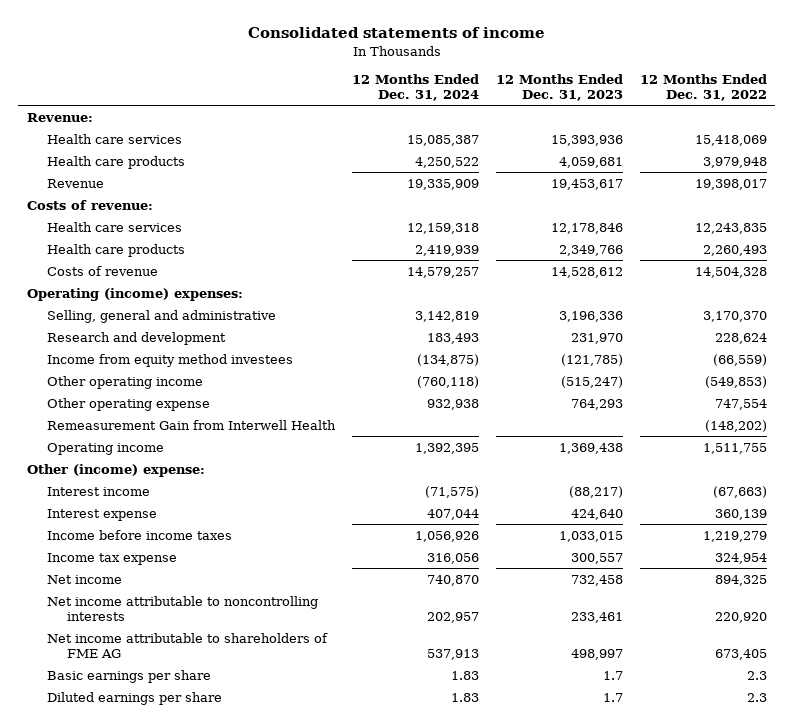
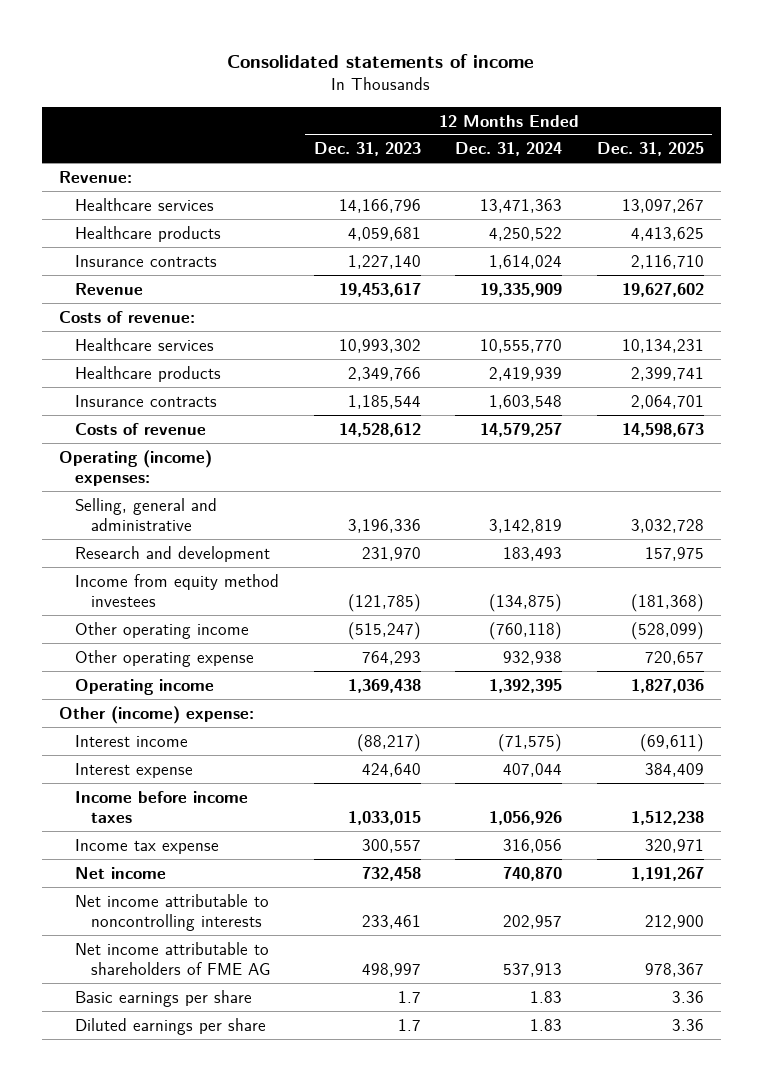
- | 12 Months Ended Dec. 31, 2024 | 12 Months Ended Dec. 31, 2023 | 12 Months Ended Dec. 31, 2022
+ | 12 Months Ended Dec. 31, 2023 | 12 Months Ended Dec. 31, 2024 | 12 Months Ended Dec. 31, 2025
- Health care services | 15,085,387 | 15,393,936 | 15,418,069
- Health care products | 4,250,522 | 4,059,681 | 3,979,948
+ Healthcare services | 14,166,796 | 13,471,363 | 13,097,267
+ Healthcare products | 4,059,681 | 4,250,522 | 4,413,625
+ Insurance contracts | 1,227,140 | 1,614,024 | 2,116,710
- Health care services | 12,159,318 | 12,178,846 | 12,243,835
- Health care products | 2,419,939 | 2,349,766 | 2,260,493
+ Healthcare services | 10,993,302 | 10,555,770 | 10,134,231
+ Healthcare products | 2,349,766 | 2,419,939 | 2,399,741
+ Insurance contracts | 1,185,544 | 1,603,548 | 2,064,701
- Remeasurement Gain from Interwell Health | | | (148,202)

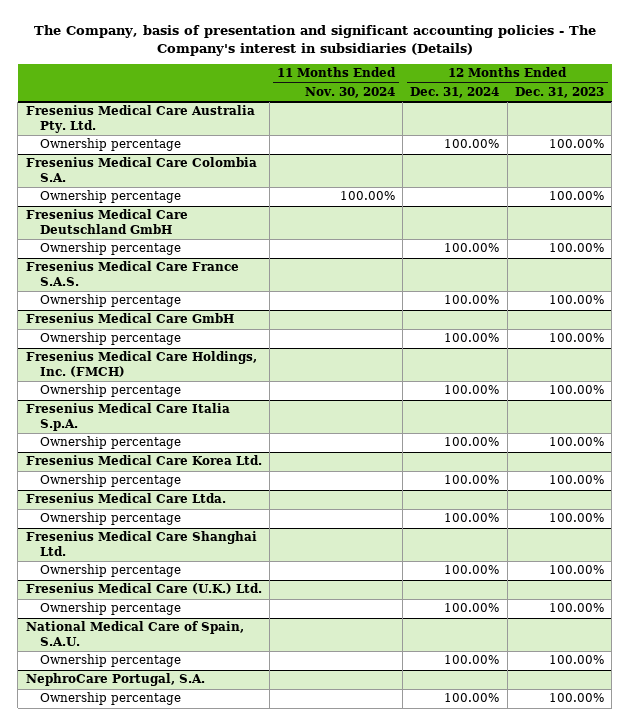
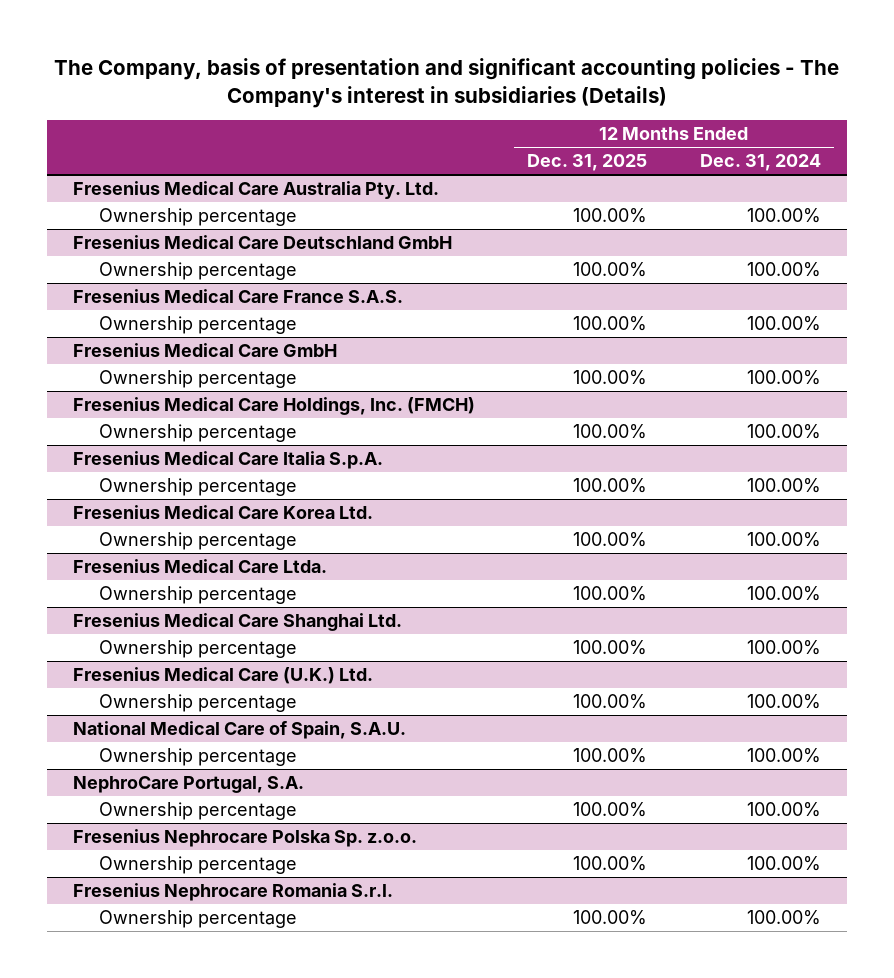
- | 11 Months Ended Nov. 30, 2024 | 12 Months Ended Dec. 31, 2024 | 12 Months Ended Dec. 31, 2023
+ | 12 Months Ended Dec. 31, 2025 | 12 Months Ended Dec. 31, 2024
- Fresenius Medical Care Colombia S.A.
- Ownership percentage | 100.00% | | 100.00%
+ Fresenius Nephrocare Polska Sp. z.o.o.
+ Ownership percentage | 100.00% | 100.00%
+ Fresenius Nephrocare Romania S.r.l.
+ Ownership percentage | 100.00% | 100.00%

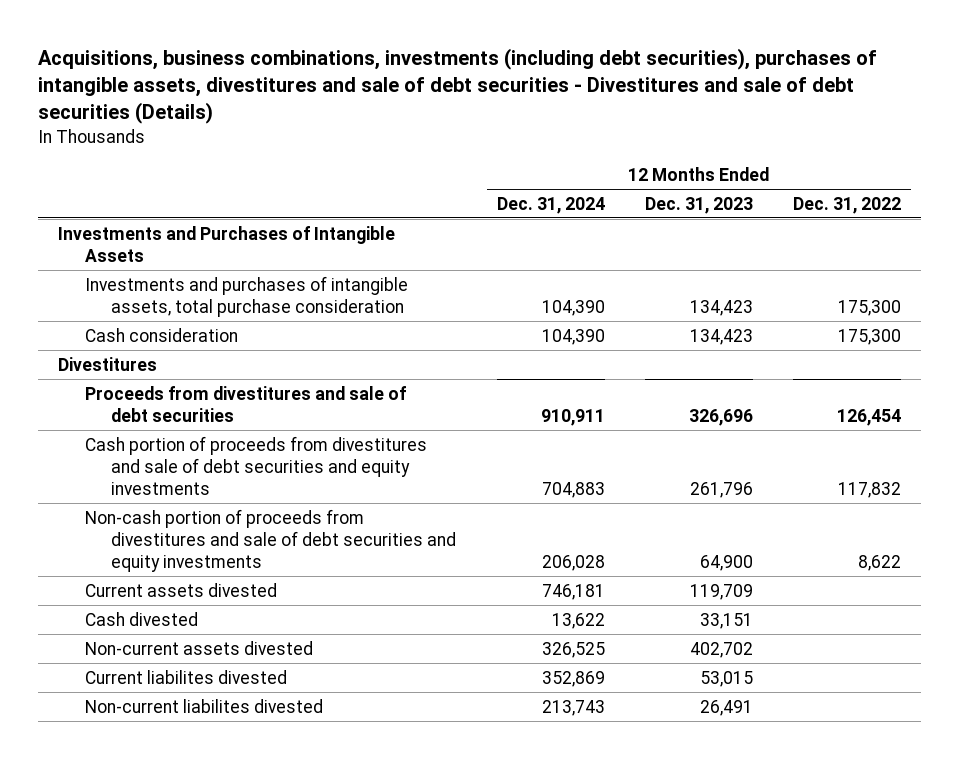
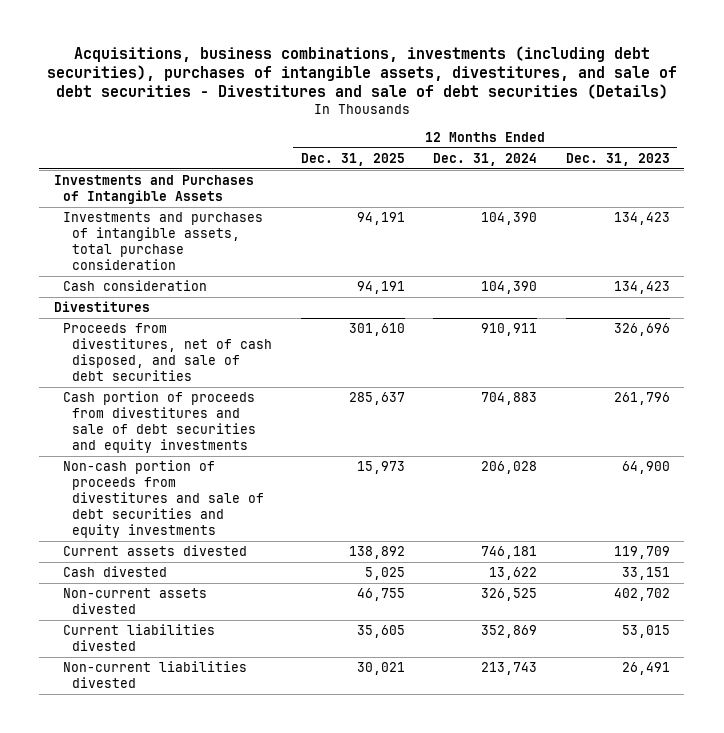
- Acquisitions, business combinations, investments (including debt securities), purchases of intangible assets, divestitures and sale of debt securities - Divestitures and sale of debt securities (Details)
+ Acquisitions, business combinations, investments (including debt securities), purchases of intangible assets, divestitures, and sale of debt securities - Divestitures and sale of debt securities (Details)
- | 12 Months Ended Dec. 31, 2024 | 12 Months Ended Dec. 31, 2023 | 12 Months Ended Dec. 31, 2022
+ | 12 Months Ended Dec. 31, 2025 | 12 Months Ended Dec. 31, 2024 | 12 Months Ended Dec. 31, 2023
- Proceeds from divestitures and sale of debt securities | 910,911 | 326,696 | 126,454
+ Proceeds from divestitures, net of cash disposed, and sale of debt securities | 301,610 | 910,911 | 326,696
- Current liabilites divested | 352,869 | 53,015 |
- Non-current liabilites divested | 213,743 | 26,491 |
+ Current liabilities divested | 35,605 | 352,869 | 53,015
+ Non-current liabilities divested | 30,021 | 213,743 | 26,491

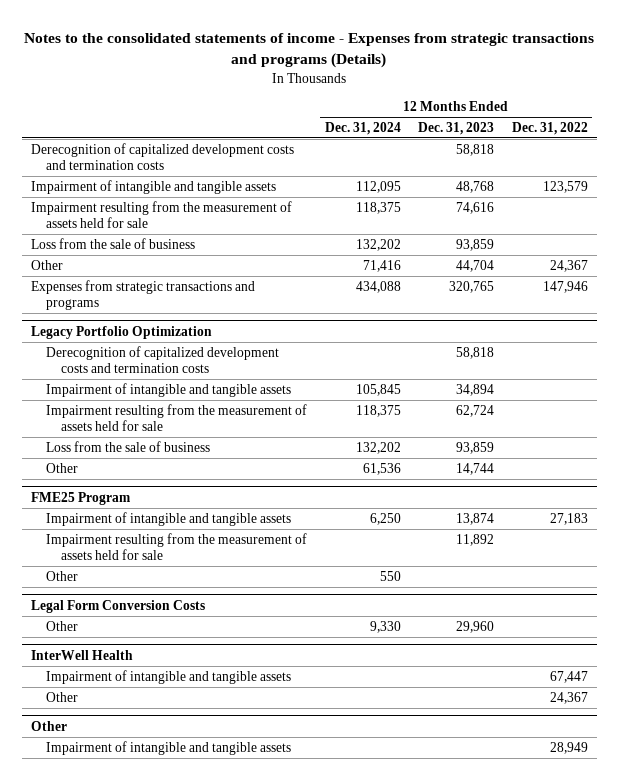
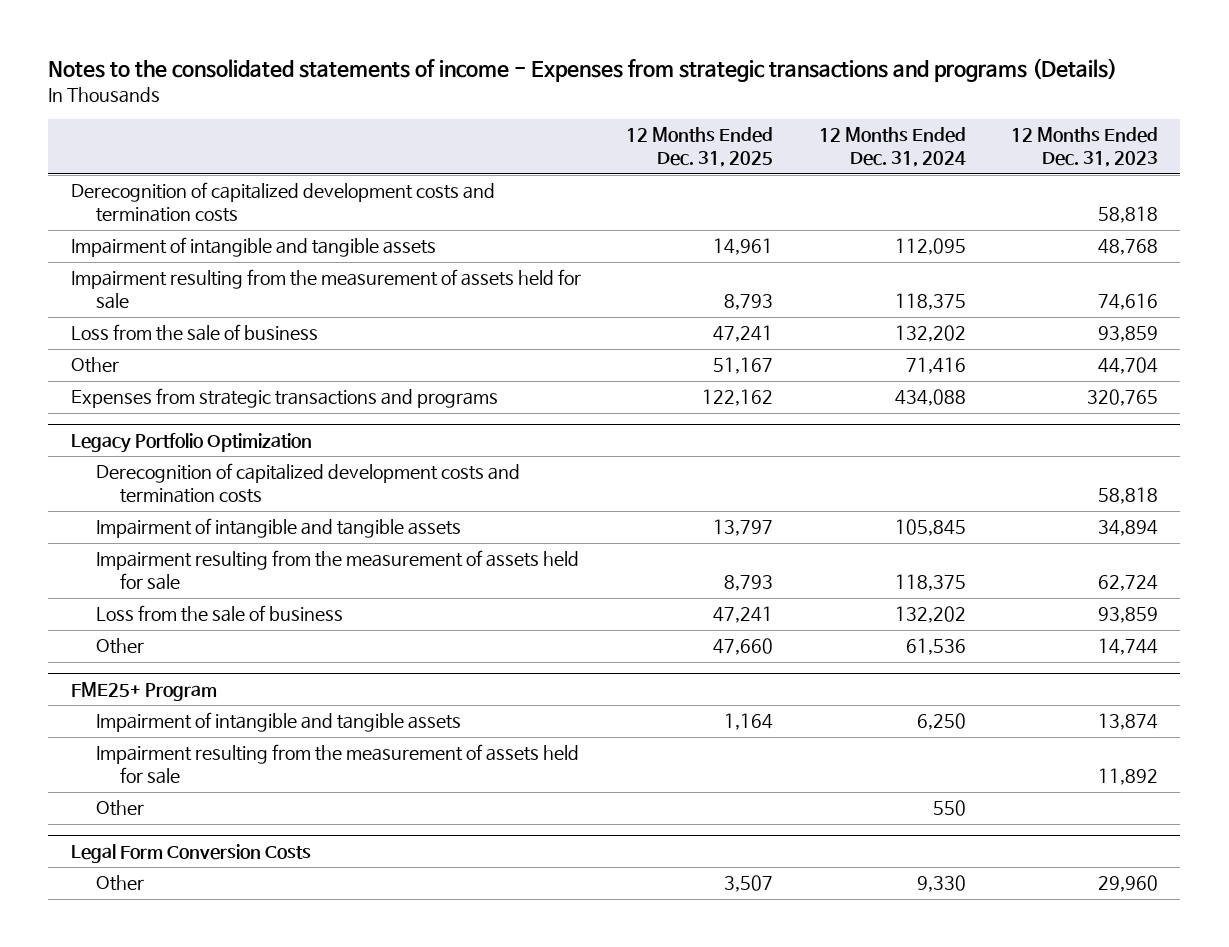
- | 12 Months Ended Dec. 31, 2024 | 12 Months Ended Dec. 31, 2023 | 12 Months Ended Dec. 31, 2022
+ | 12 Months Ended Dec. 31, 2025 | 12 Months Ended Dec. 31, 2024 | 12 Months Ended Dec. 31, 2023
- FME25 Program
+ FME25+ Program
- InterWell Health
- Impairment of intangible and tangible assets | | | 67,447
- Other | | | 24,367
- Other
- Impairment of intangible and tangible assets | | | 28,949

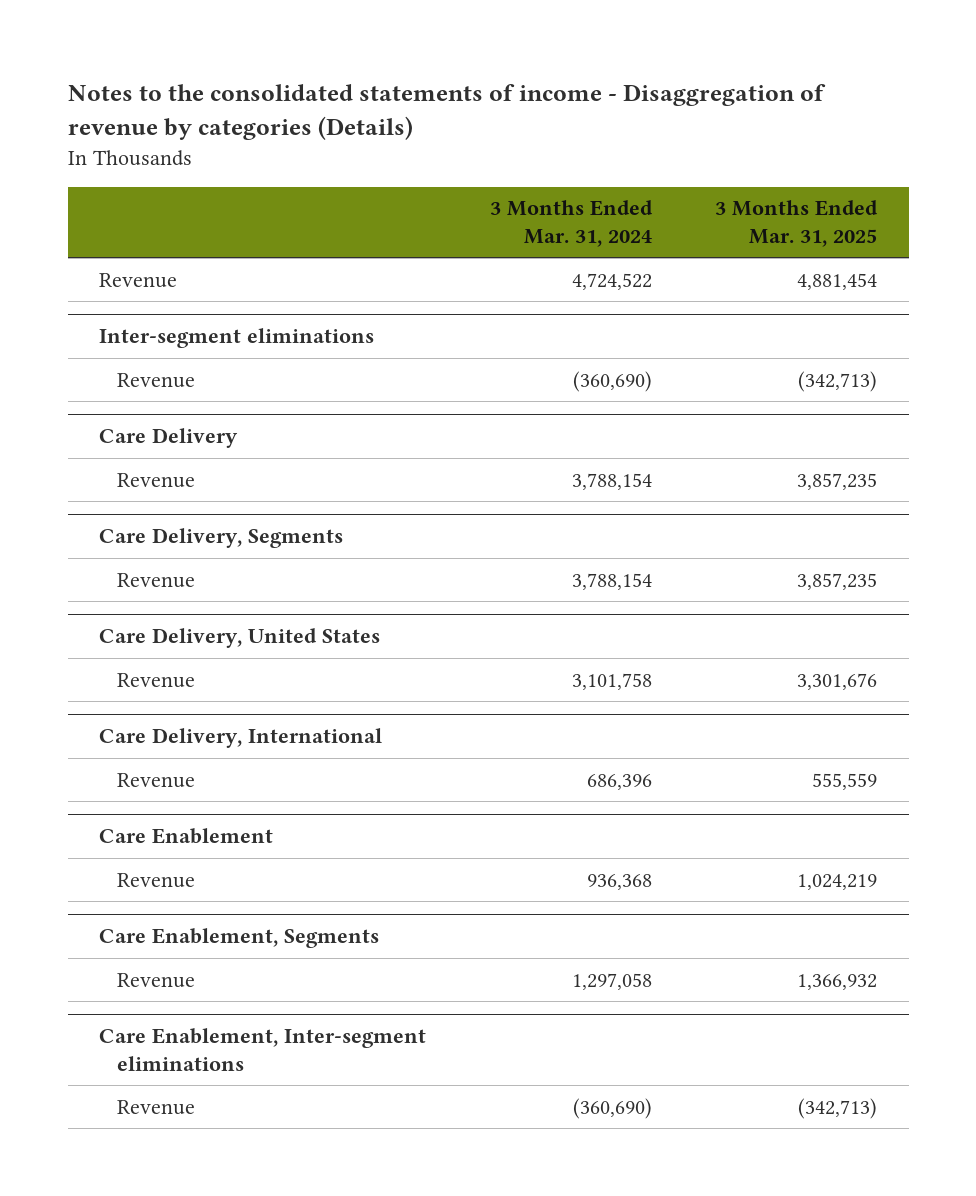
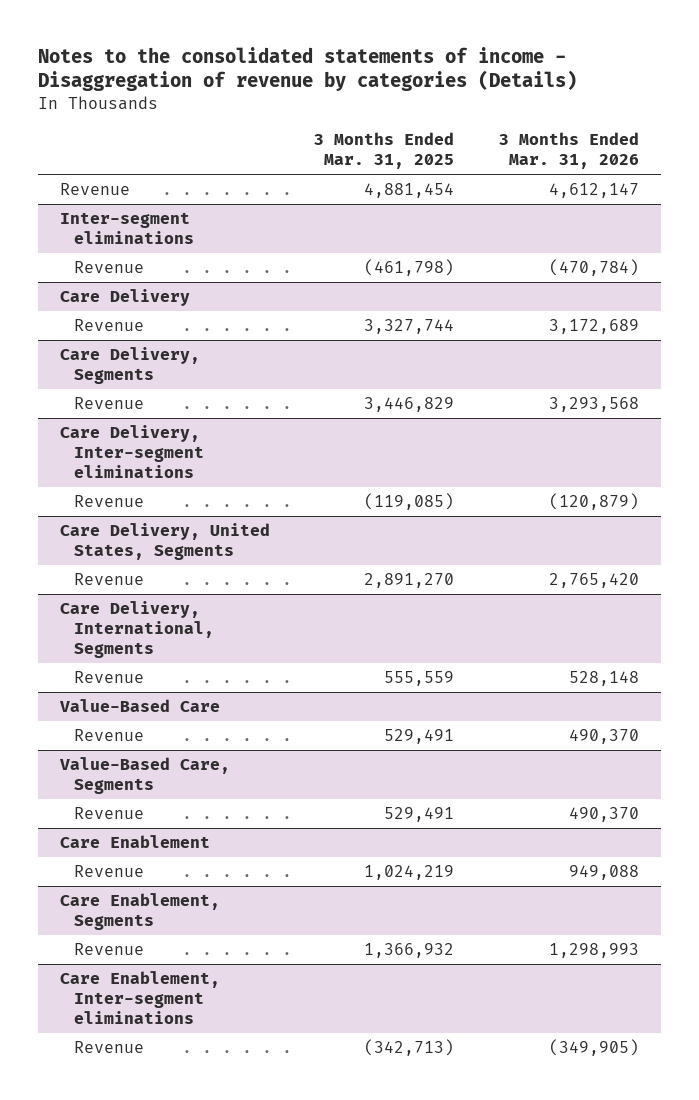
- | 3 Months Ended Mar. 31, 2024 | 3 Months Ended Mar. 31, 2025
+ | 3 Months Ended Mar. 31, 2025 | 3 Months Ended Mar. 31, 2026
@ Inter-segment eliminations
- Revenue | (360,690) | (342,713)
+ Revenue | (461,798) | (470,784)
@ Care Delivery
- Revenue | 3,788,154 | 3,857,235
+ Revenue | 3,327,744 | 3,172,689
@ Care Delivery, Segments
- Revenue | 3,788,154 | 3,857,235
- Care Delivery, United States
- Revenue | 3,101,758 | 3,301,676
- Care Delivery, International
@ Care Delivery, Segments
+ Revenue | 3,446,829 | 3,293,568
+ Care Delivery, Inter-segment eliminations
+ Revenue | (119,085) | (120,879)
+ Care Delivery, United States, Segments
+ Revenue | 2,891,270 | 2,765,420
+ Care Delivery, International, Segments
+ Value-Based Care
+ Revenue | 529,491 | 490,370
+ Value-Based Care, Segments
+ Revenue | 529,491 | 490,370

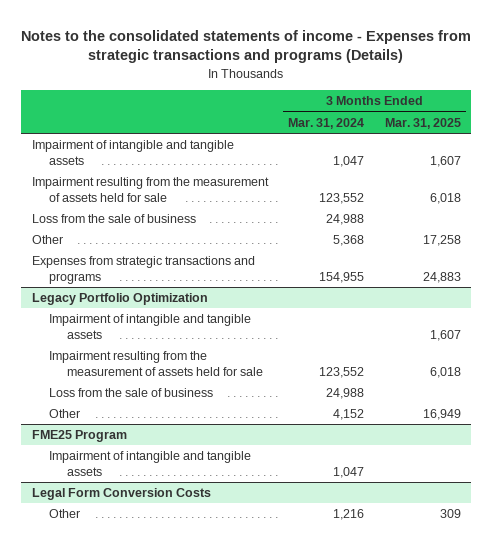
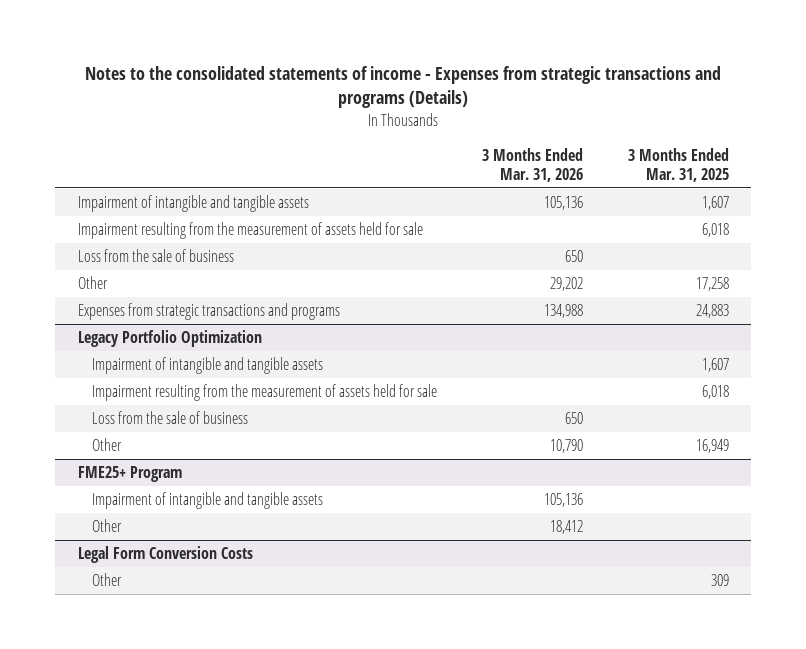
- | 3 Months Ended Mar. 31, 2024 | 3 Months Ended Mar. 31, 2025
+ | 3 Months Ended Mar. 31, 2026 | 3 Months Ended Mar. 31, 2025
- FME25 Program
+ FME25+ Program
+ Other | 18,412 |

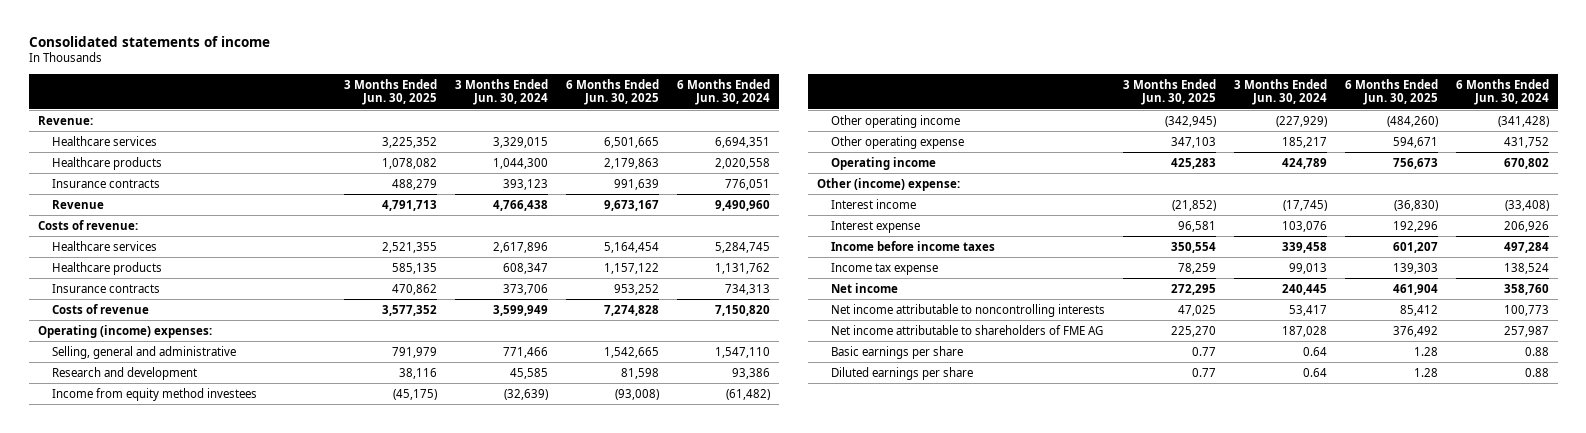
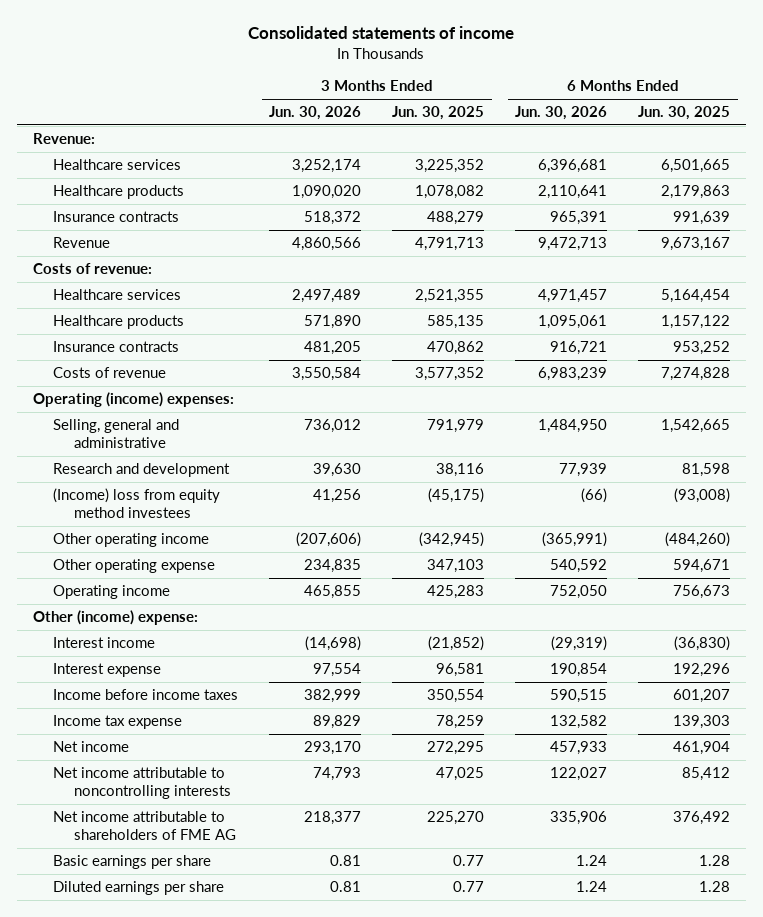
- | 3 Months Ended Jun. 30, 2025 | 3 Months Ended Jun. 30, 2024 | 6 Months Ended Jun. 30, 2025 | 6 Months Ended Jun. 30, 2024
+ | 3 Months Ended Jun. 30, 2026 | 3 Months Ended Jun. 30, 2025 | 6 Months Ended Jun. 30, 2026 | 6 Months Ended Jun. 30, 2025
- Income from equity method investees | (45,175) | (32,639) | (93,008) | (61,482)
+ (Income) loss from equity method investees | 41,256 | (45,175) | (66) | (93,008)

